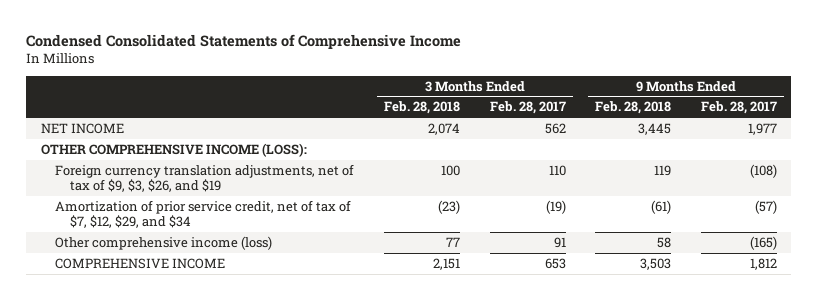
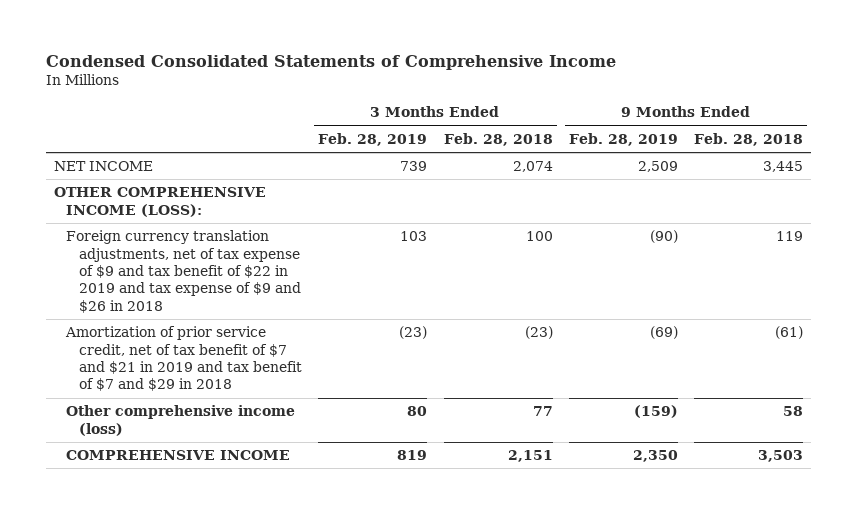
- | 3 Months Ended Feb. 28, 2018 | 3 Months Ended Feb. 28, 2017 | 9 Months Ended Feb. 28, 2018 | 9 Months Ended Feb. 28, 2017
+ | 3 Months Ended Feb. 28, 2019 | 3 Months Ended Feb. 28, 2018 | 9 Months Ended Feb. 28, 2019 | 9 Months Ended Feb. 28, 2018
- Foreign currency translation adjustments, net of tax of $9, $3, $26, and $19 | 100 | 110 | 119 | (108)
- Amortization of prior service credit, net of tax of $7, $12, $29, and $34 | (23) | (19) | (61) | (57)
+ Foreign currency translation adjustments, net of tax expense of $9 and tax benefit of $22 in 2019 and tax expense of $9 and $26 in 2018 | 103 | 100 | (90) | 119
+ Amortization of prior service credit, net of tax benefit of $7 and $21 in 2019 and tax benefit of $7 and $29 in 2018 | (23) | (23) | (69) | (61)

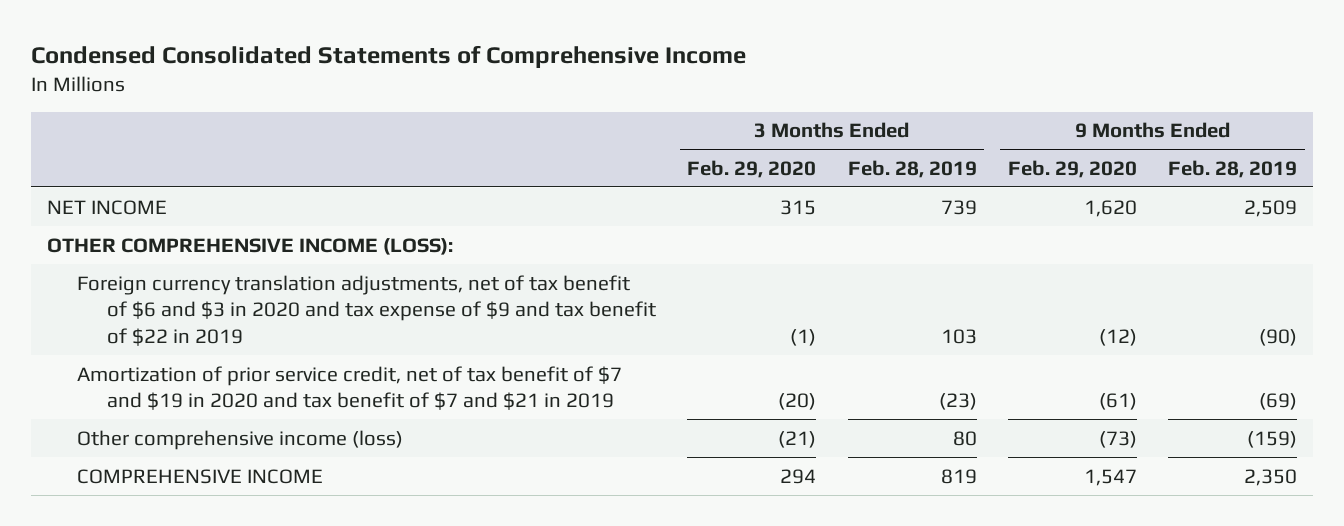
- | 3 Months Ended Feb. 28, 2019 | 3 Months Ended Feb. 28, 2018 | 9 Months Ended Feb. 28, 2019 | 9 Months Ended Feb. 28, 2018
+ | 3 Months Ended Feb. 29, 2020 | 3 Months Ended Feb. 28, 2019 | 9 Months Ended Feb. 29, 2020 | 9 Months Ended Feb. 28, 2019
- Foreign currency translation adjustments, net of tax expense of $9 and tax benefit of $22 in 2019 and tax expense of $9 and $26 in 2018 | 103 | 100 | (90) | 119
- Amortization of prior service credit, net of tax benefit of $7 and $21 in 2019 and tax benefit of $7 and $29 in 2018 | (23) | (23) | (69) | (61)
+ Foreign currency translation adjustments, net of tax benefit of $6 and $3 in 2020 and tax expense of $9 and tax benefit of $22 in 2019 | (1) | 103 | (12) | (90)
+ Amortization of prior service credit, net of tax benefit of $7 and $19 in 2020 and tax benefit of $7 and $21 in 2019 | (20) | (23) | (61) | (69)

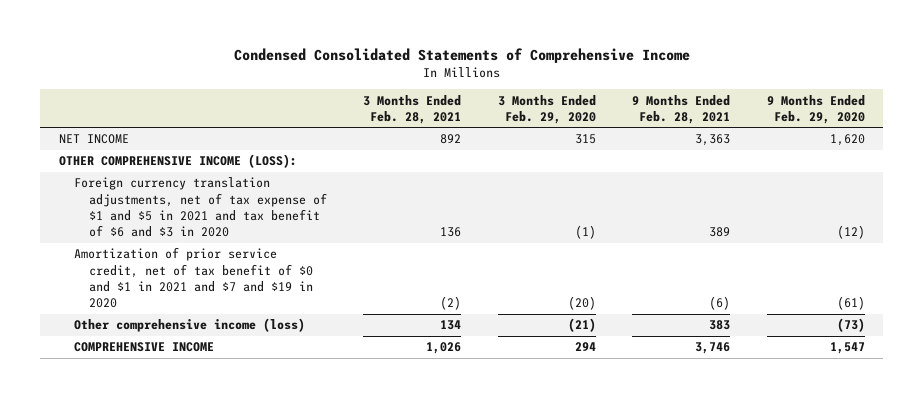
- | 3 Months Ended Feb. 29, 2020 | 3 Months Ended Feb. 28, 2019 | 9 Months Ended Feb. 29, 2020 | 9 Months Ended Feb. 28, 2019
+ | 3 Months Ended Feb. 28, 2021 | 3 Months Ended Feb. 29, 2020 | 9 Months Ended Feb. 28, 2021 | 9 Months Ended Feb. 29, 2020
- Foreign currency translation adjustments, net of tax benefit of $6 and $3 in 2020 and tax expense of $9 and tax benefit of $22 in 2019 | (1) | 103 | (12) | (90)
- Amortization of prior service credit, net of tax benefit of $7 and $19 in 2020 and tax benefit of $7 and $21 in 2019 | (20) | (23) | (61) | (69)
+ Foreign currency translation adjustments, net of tax expense of $1 and $5 in 2021 and tax benefit of $6 and $3 in 2020 | 136 | (1) | 389 | (12)
+ Amortization of prior service credit, net of tax benefit of $0 and $1 in 2021 and $7 and $19 in 2020 | (2) | (20) | (6) | (61)

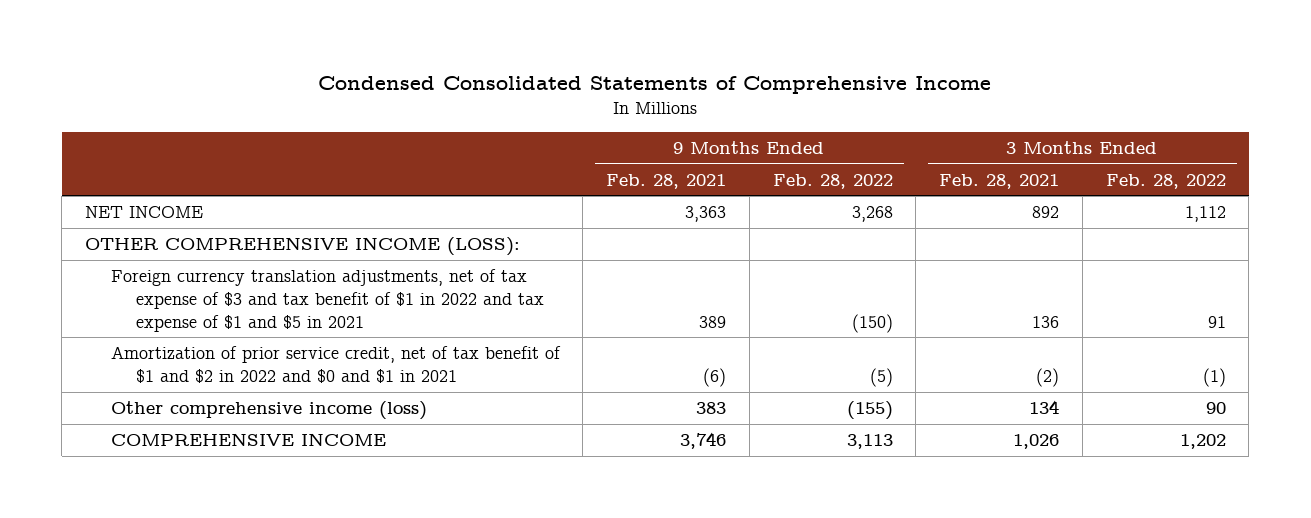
- | 3 Months Ended Feb. 28, 2021 | 3 Months Ended Feb. 29, 2020 | 9 Months Ended Feb. 28, 2021 | 9 Months Ended Feb. 29, 2020
+ | 9 Months Ended Feb. 28, 2021 | 9 Months Ended Feb. 28, 2022 | 3 Months Ended Feb. 28, 2021 | 3 Months Ended Feb. 28, 2022
- Foreign currency translation adjustments, net of tax expense of $1 and $5 in 2021 and tax benefit of $6 and $3 in 2020 | 136 | (1) | 389 | (12)
- Amortization of prior service credit, net of tax benefit of $0 and $1 in 2021 and $7 and $19 in 2020 | (2) | (20) | (6) | (61)
+ Foreign currency translation adjustments, net of tax expense of $3 and tax benefit of $1 in 2022 and tax expense of $1 and $5 in 2021 | 389 | (150) | 136 | 91
+ Amortization of prior service credit, net of tax benefit of $1 and $2 in 2022 and $0 and $1 in 2021 | (6) | (5) | (2) | (1)

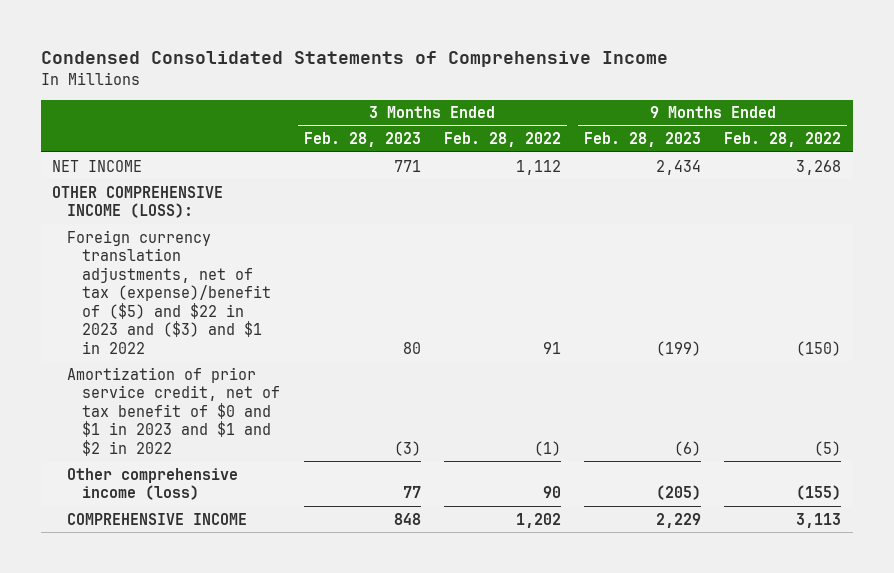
- | 9 Months Ended Feb. 28, 2021 | 9 Months Ended Feb. 28, 2022 | 3 Months Ended Feb. 28, 2021 | 3 Months Ended Feb. 28, 2022
+ | 3 Months Ended Feb. 28, 2023 | 3 Months Ended Feb. 28, 2022 | 9 Months Ended Feb. 28, 2023 | 9 Months Ended Feb. 28, 2022
- Foreign currency translation adjustments, net of tax expense of $3 and tax benefit of $1 in 2022 and tax expense of $1 and $5 in 2021 | 389 | (150) | 136 | 91
- Amortization of prior service credit, net of tax benefit of $1 and $2 in 2022 and $0 and $1 in 2021 | (6) | (5) | (2) | (1)
+ Foreign currency translation adjustments, net of tax (expense)/benefit of ($5) and $22 in 2023 and ($3) and $1 in 2022 | 80 | 91 | (199) | (150)
+ Amortization of prior service credit, net of tax benefit of $0 and $1 in 2023 and $1 and $2 in 2022 | (3) | (1) | (6) | (5)

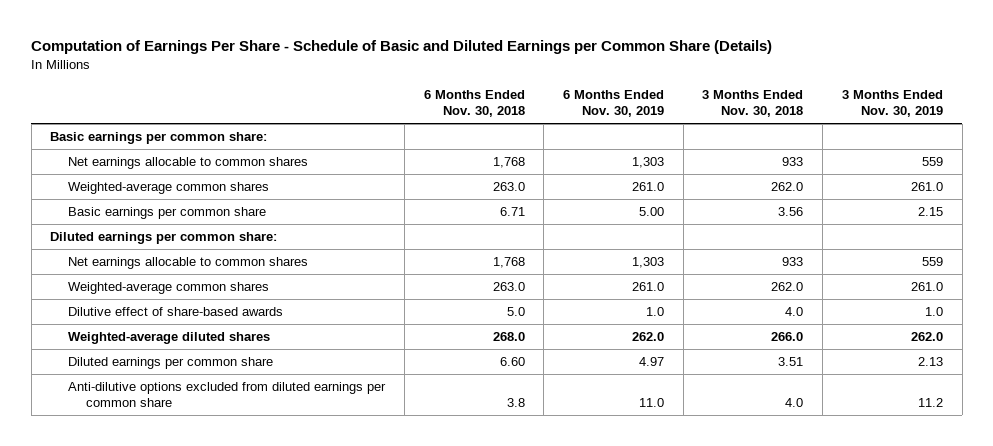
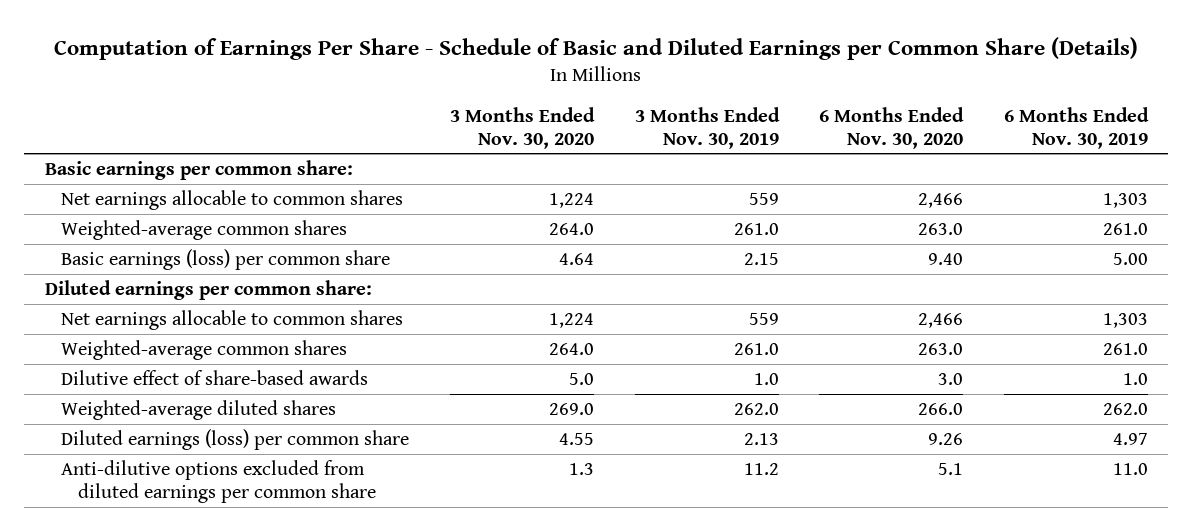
- | 6 Months Ended Nov. 30, 2018 | 6 Months Ended Nov. 30, 2019 | 3 Months Ended Nov. 30, 2018 | 3 Months Ended Nov. 30, 2019
+ | 3 Months Ended Nov. 30, 2020 | 3 Months Ended Nov. 30, 2019 | 6 Months Ended Nov. 30, 2020 | 6 Months Ended Nov. 30, 2019
- Basic earnings per common share | 6.71 | 5.00 | 3.56 | 2.15
+ Basic earnings (loss) per common share | 4.64 | 2.15 | 9.40 | 5.00
- Diluted earnings per common share | 6.60 | 4.97 | 3.51 | 2.13
+ Diluted earnings (loss) per common share | 4.55 | 2.13 | 9.26 | 4.97

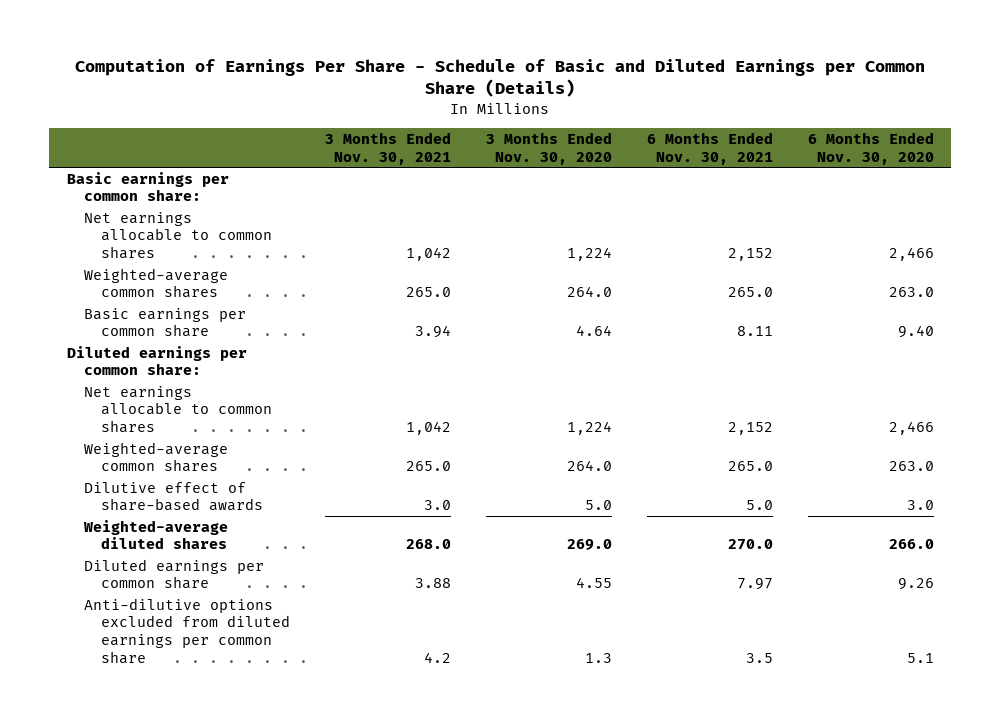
- | 3 Months Ended Nov. 30, 2020 | 3 Months Ended Nov. 30, 2019 | 6 Months Ended Nov. 30, 2020 | 6 Months Ended Nov. 30, 2019
+ | 3 Months Ended Nov. 30, 2021 | 3 Months Ended Nov. 30, 2020 | 6 Months Ended Nov. 30, 2021 | 6 Months Ended Nov. 30, 2020
- Basic earnings (loss) per common share | 4.64 | 2.15 | 9.40 | 5.00
+ Basic earnings per common share | 3.94 | 4.64 | 8.11 | 9.40
- Diluted earnings (loss) per common share | 4.55 | 2.13 | 9.26 | 4.97
+ Diluted earnings per common share | 3.88 | 4.55 | 7.97 | 9.26

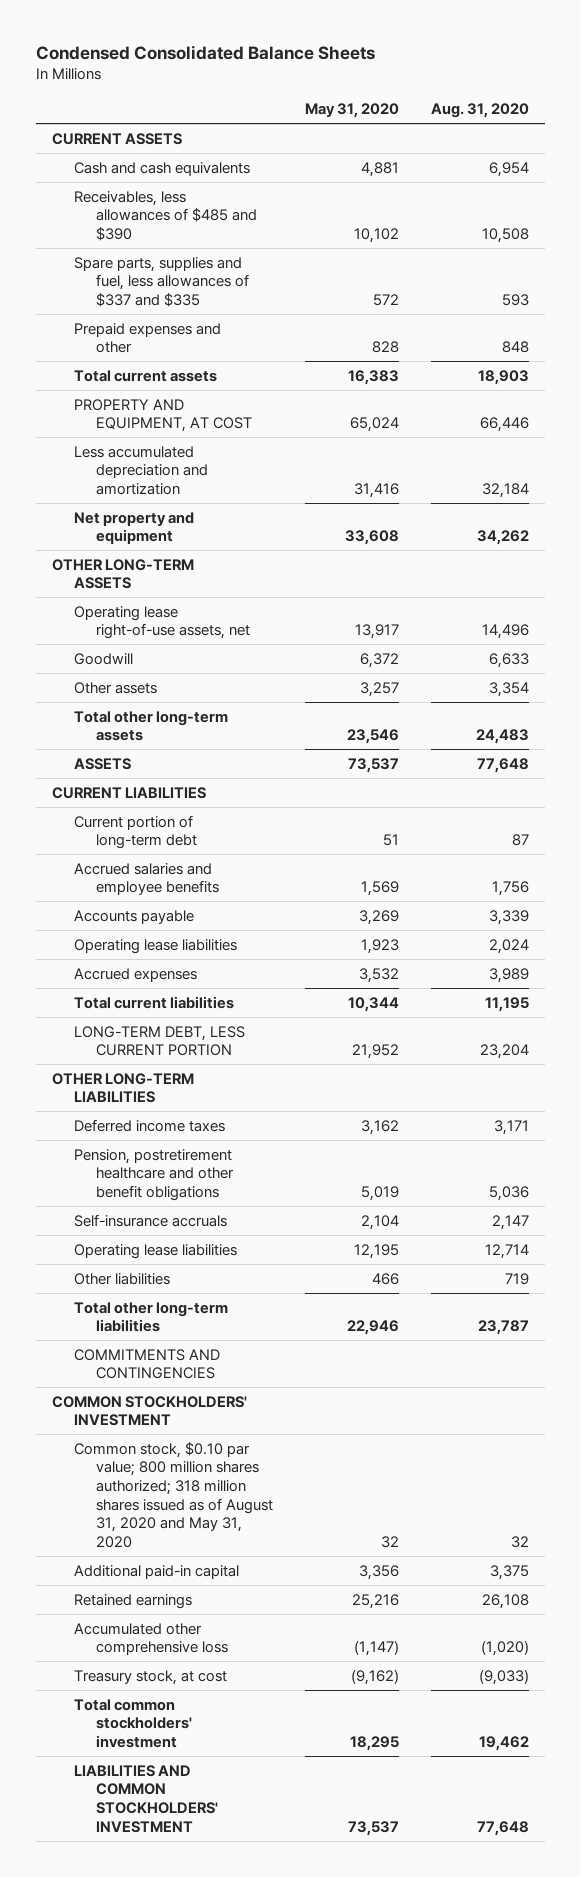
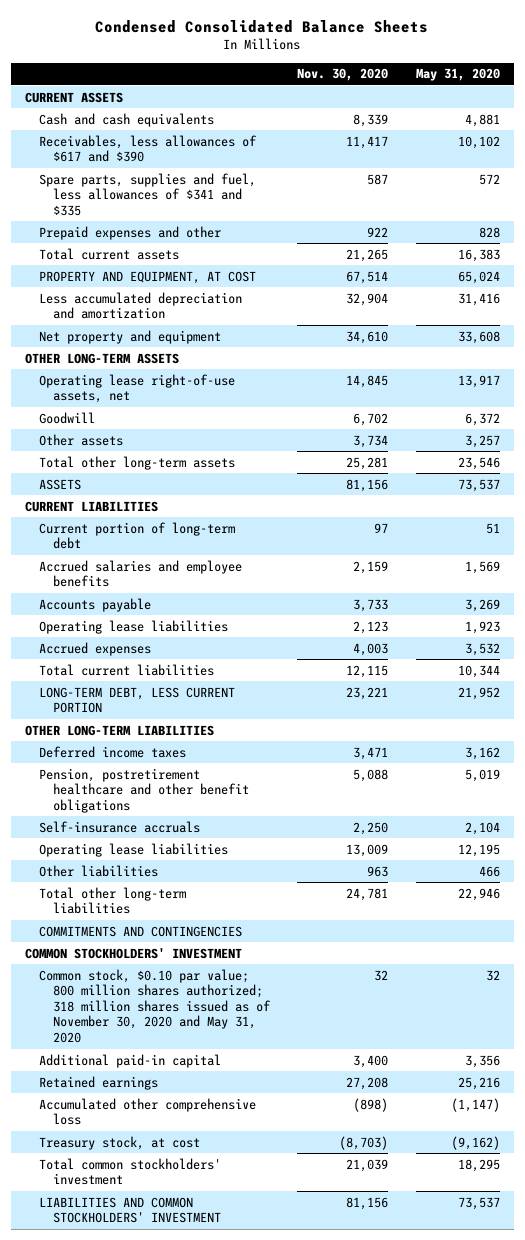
- | May 31, 2020 | Aug. 31, 2020
+ | Nov. 30, 2020 | May 31, 2020
- Receivables, less allowances of $485 and $390 | 10,102 | 10,508
- Spare parts, supplies and fuel, less allowances of $337 and $335 | 572 | 593
+ Receivables, less allowances of $617 and $390 | 11,417 | 10,102
+ Spare parts, supplies and fuel, less allowances of $341 and $335 | 587 | 572
- Common stock, $0.10 par value; 800 million shares authorized; 318 million shares issued as of August 31, 2020 and May 31, 2020 | 32 | 32
+ Common stock, $0.10 par value; 800 million shares authorized; 318 million shares issued as of November 30, 2020 and May 31, 2020 | 32 | 32

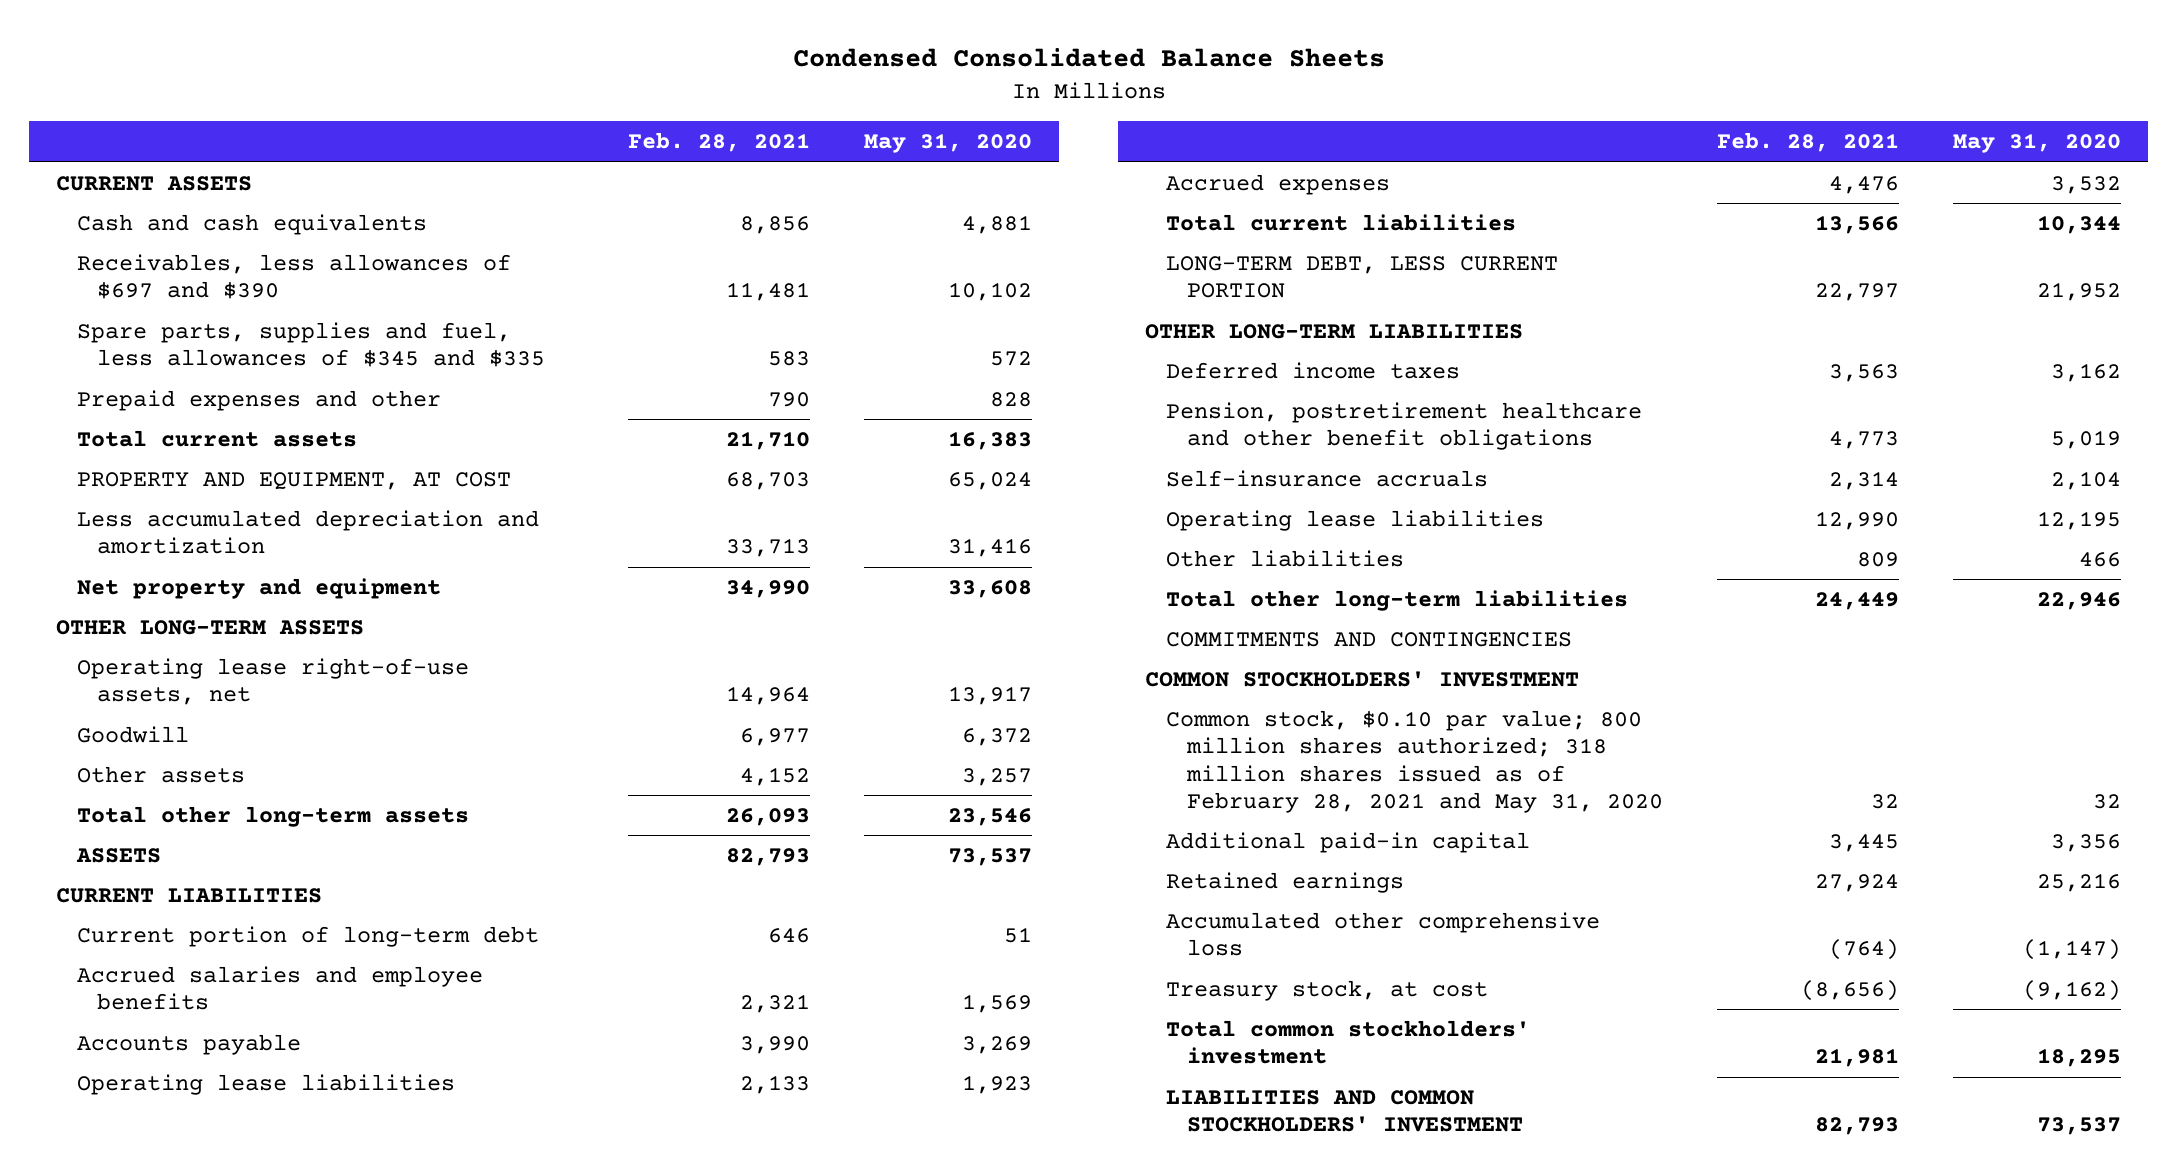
- | Nov. 30, 2020 | May 31, 2020
+ | Feb. 28, 2021 | May 31, 2020
- Receivables, less allowances of $617 and $390 | 11,417 | 10,102
- Spare parts, supplies and fuel, less allowances of $341 and $335 | 587 | 572
+ Receivables, less allowances of $697 and $390 | 11,481 | 10,102
+ Spare parts, supplies and fuel, less allowances of $345 and $335 | 583 | 572
- Common stock, $0.10 par value; 800 million shares authorized; 318 million shares issued as of November 30, 2020 and May 31, 2020 | 32 | 32
+ Common stock, $0.10 par value; 800 million shares authorized; 318 million shares issued as of February 28, 2021 and May 31, 2020 | 32 | 32

